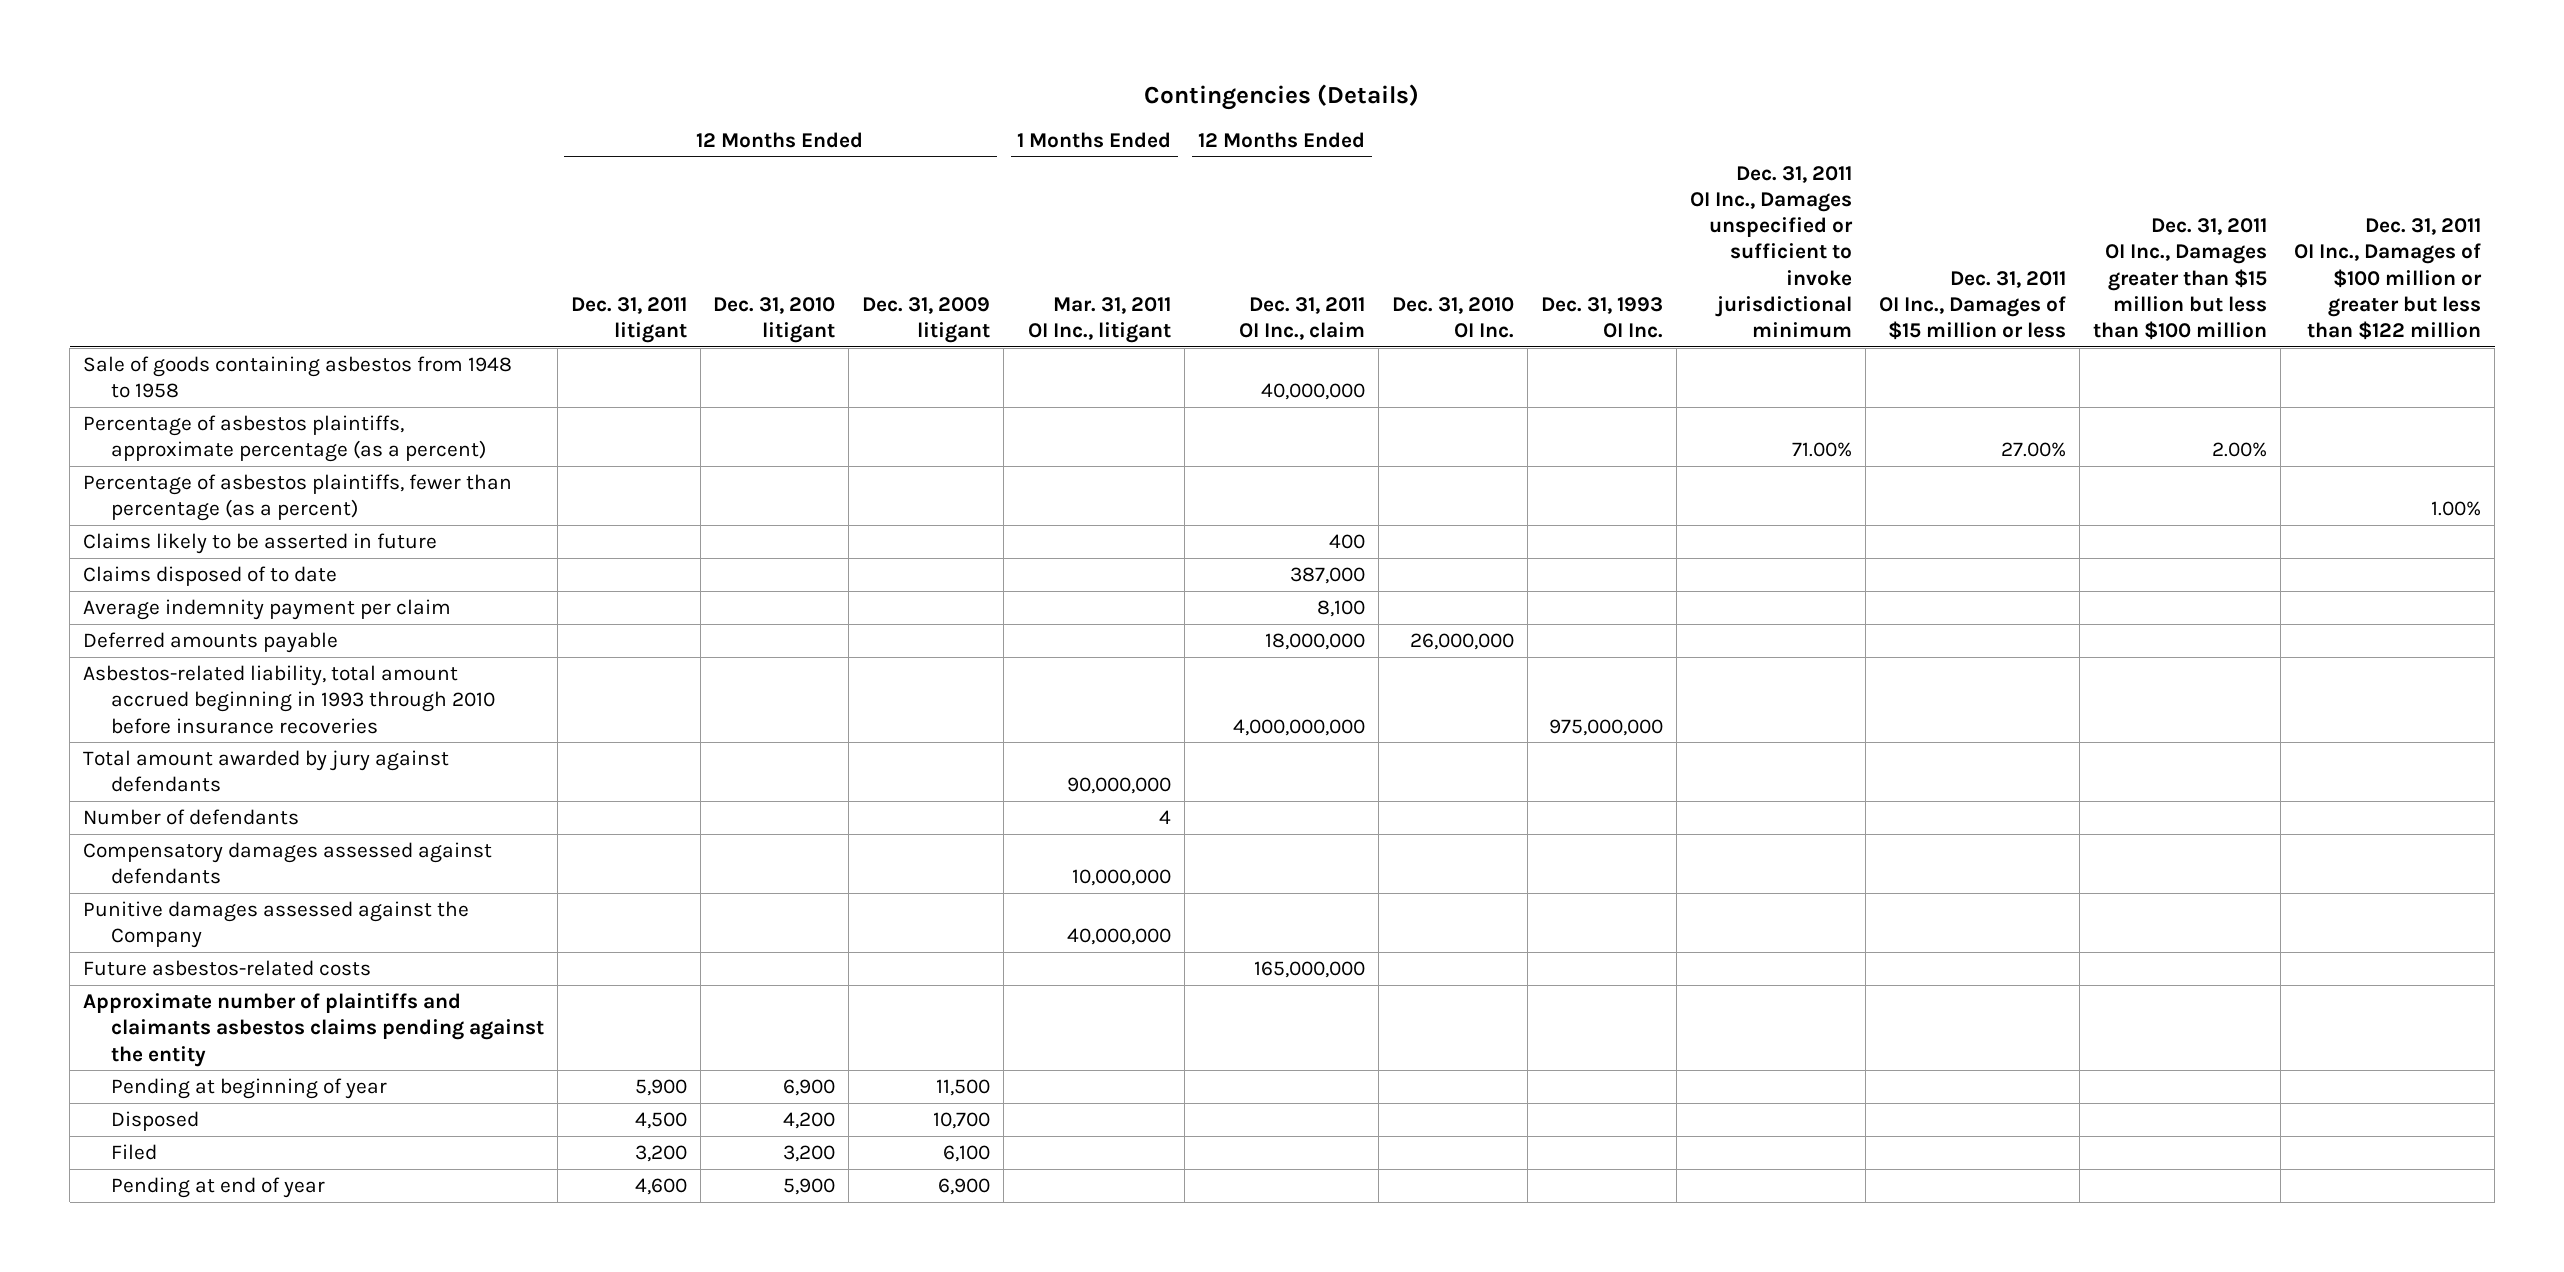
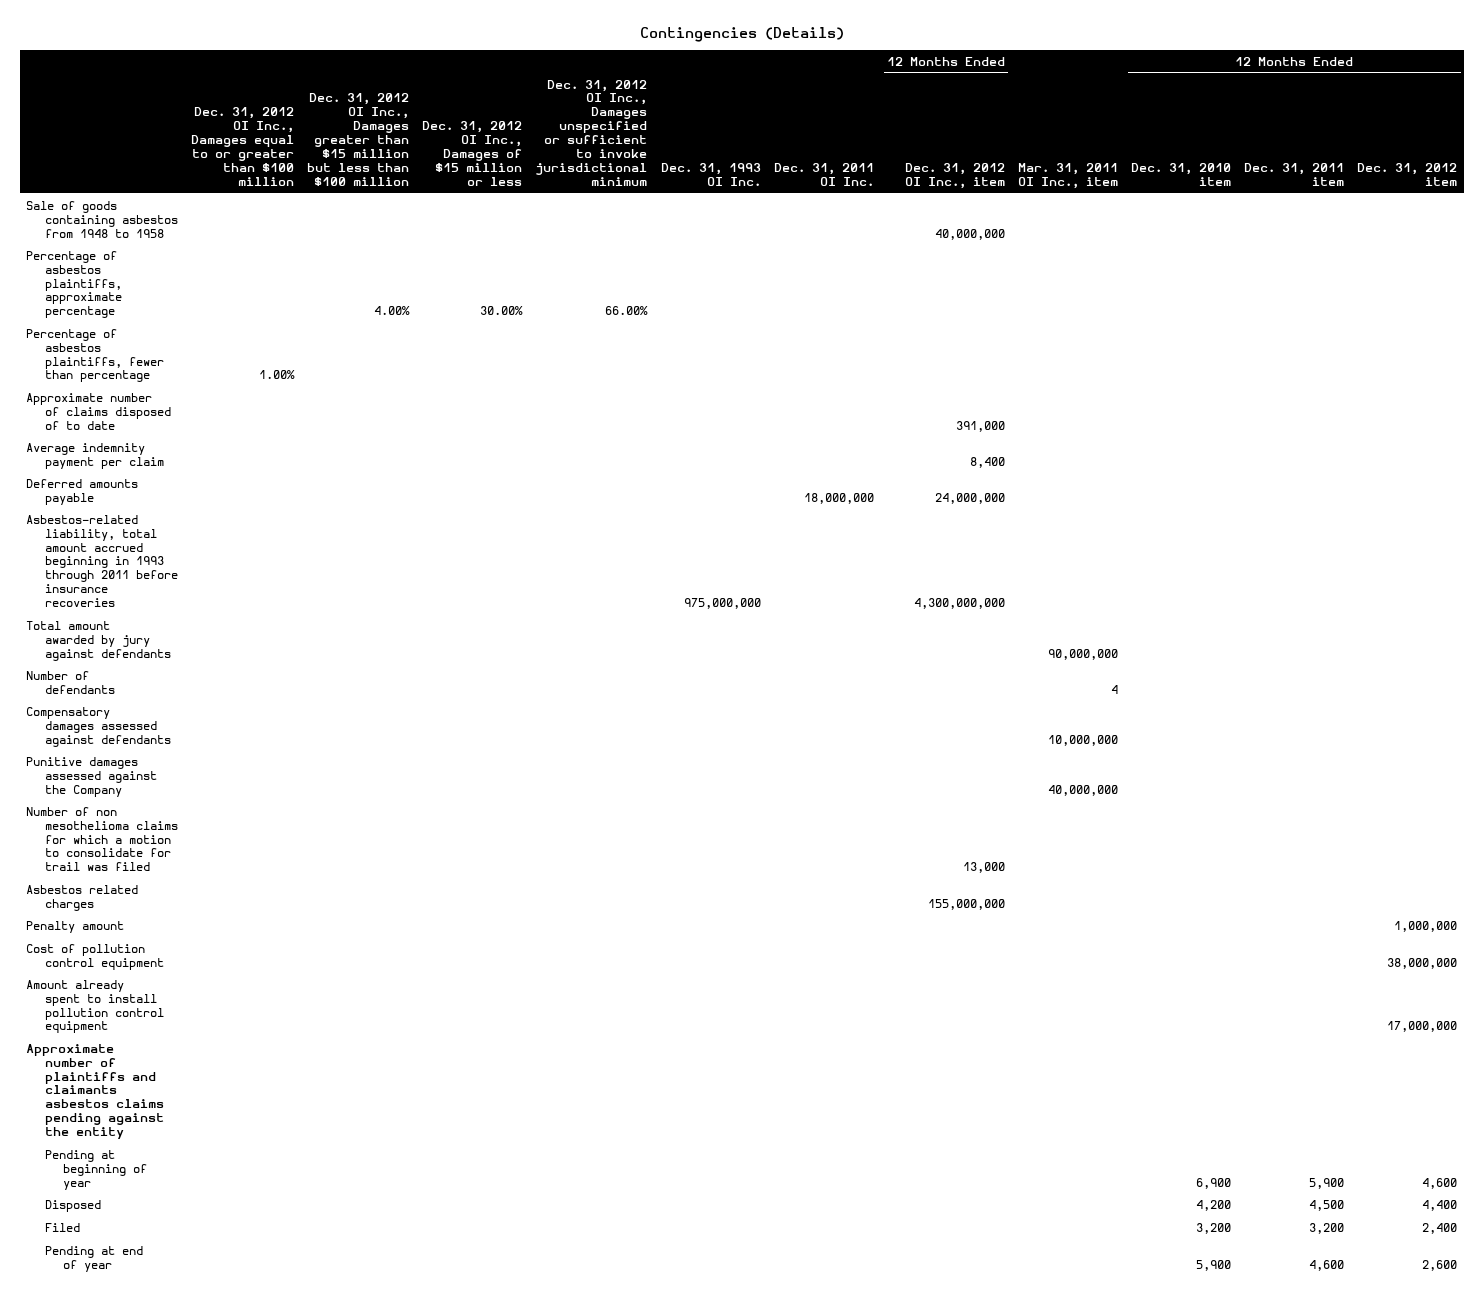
- | 12 Months Ended Dec. 31, 2011 litigant | 12 Months Ended Dec. 31, 2010 litigant | 12 Months Ended Dec. 31, 2009 litigant | 1 Months Ended Mar. 31, 2011 OI Inc., litigant | 12 Months Ended Dec. 31, 2011 OI Inc., claim | Dec. 31, 2010 OI Inc. | Dec. 31, 1993 OI Inc. | Dec. 31, 2011 OI Inc., Damages unspecified or sufficient to invoke jurisdictional minimum | Dec. 31, 2011 OI Inc., Damages of $15 million or less | Dec. 31, 2011 OI Inc., Damages greater than $15 million but less than $100 million | Dec. 31, 2011 OI Inc., Damages of $100 million or greater but less than $122 million
+ | Dec. 31, 2012 OI Inc., Damages equal to or greater than $100 million | Dec. 31, 2012 OI Inc., Damages greater than $15 million but less than $100 million | Dec. 31, 2012 OI Inc., Damages of $15 million or less | Dec. 31, 2012 OI Inc., Damages unspecified or sufficient to invoke jurisdictional minimum | Dec. 31, 1993 OI Inc. | Dec. 31, 2011 OI Inc. | 12 Months Ended Dec. 31, 2012 OI Inc., item | Mar. 31, 2011 OI Inc., item | 12 Months Ended Dec. 31, 2010 item | 12 Months Ended Dec. 31, 2011 item | 12 Months Ended Dec. 31, 2012 item
- Percentage of asbestos plaintiffs, approximate percentage (as a percent) | | | | | | | | 71.00% | 27.00% | 2.00% |
- Percentage of asbestos plaintiffs, fewer than percentage (as a percent) | | | | | | | | | | | 1.00%
- Claims likely to be asserted in future | | | | | 400 | | | | | |
- Claims disposed of to date | | | | | 387,000 | | | | | |
+ Percentage of asbestos plaintiffs, approximate percentage | | 4.00% | 30.00% | 66.00% | | | | | | |
+ Percentage of asbestos plaintiffs, fewer than percentage | 1.00% | | | | | | | | | |
+ Approximate number of claims disposed of to date | | | | | | | 391,000 | | | |
- Asbestos-related liability, total amount accrued beginning in 1993 through 2010 before insurance recoveries | | | | | 4,000,000,000 | | 975,000,000 | | | |
+ Asbestos-related liability, total amount accrued beginning in 1993 through 2011 before insurance recoveries | | | | | 975,000,000 | | 4,300,000,000 | | | |
- Future asbestos-related costs | | | | | 165,000,000 | | | | | |
+ Number of non mesothelioma claims for which a motion to consolidate for trail was filed | | | | | | | 13,000 | | | |
+ Asbestos related charges | | | | | | | 155,000,000 | | | |
+ Penalty amount | | | | | | | | | | | 1,000,000
+ Cost of pollution control equipment | | | | | | | | | | | 38,000,000
+ Amount already spent to install pollution control equipment | | | | | | | | | | | 17,000,000

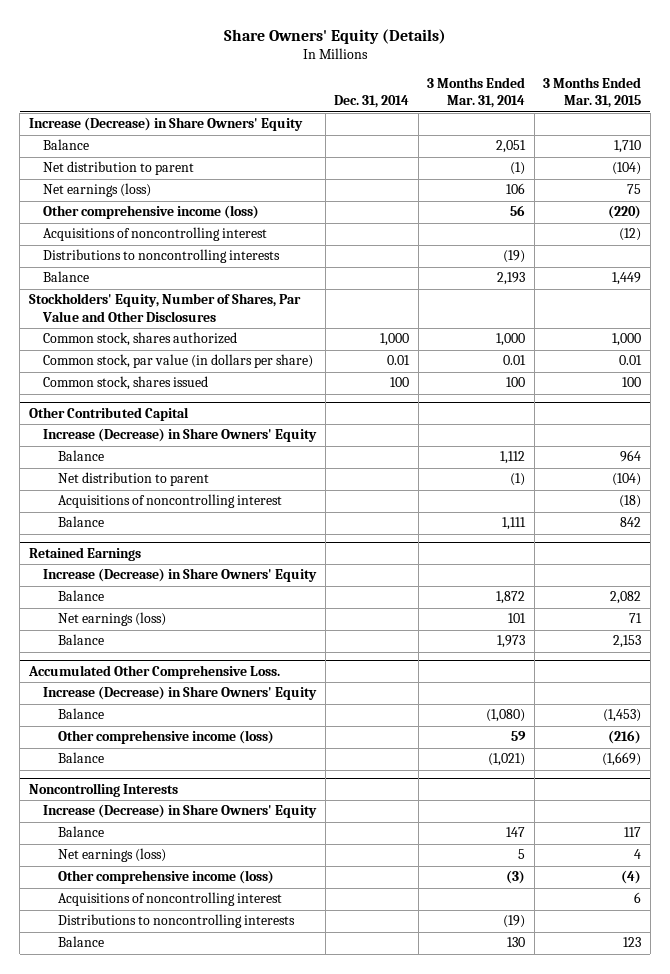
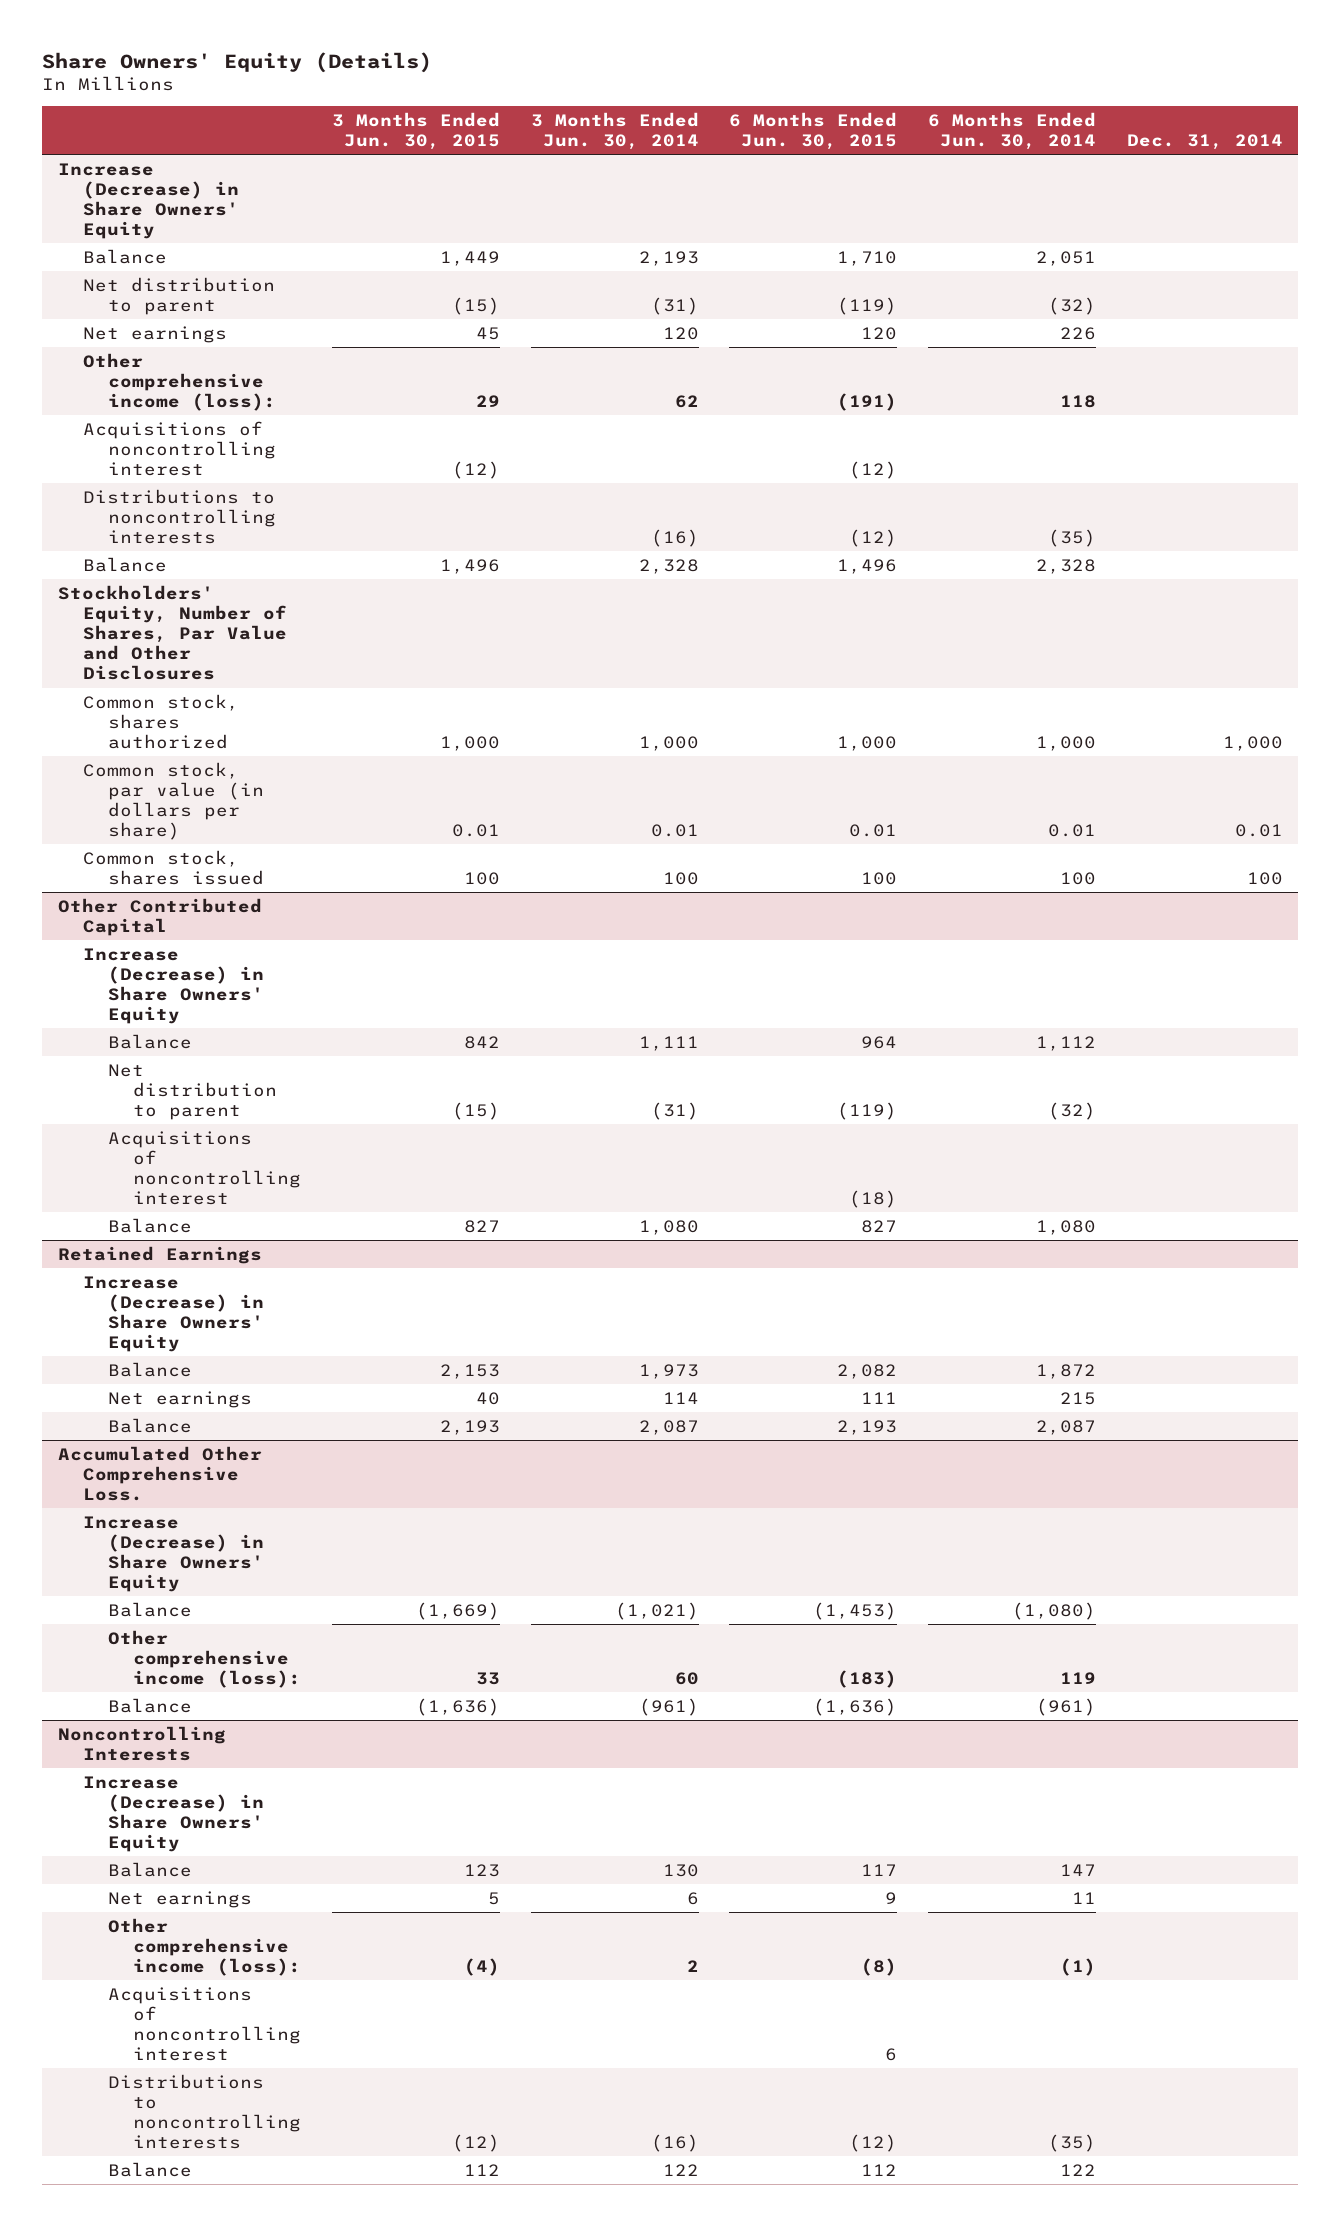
- | Dec. 31, 2014 | 3 Months Ended Mar. 31, 2014 | 3 Months Ended Mar. 31, 2015
+ | 3 Months Ended Jun. 30, 2015 | 3 Months Ended Jun. 30, 2014 | 6 Months Ended Jun. 30, 2015 | 6 Months Ended Jun. 30, 2014 | Dec. 31, 2014
- Net earnings (loss) | | 106 | 75
- Other comprehensive income (loss) | | 56 | (220)
+ Net earnings | 45 | 120 | 120 | 226 |
+ Other comprehensive income (loss): | 29 | 62 | (191) | 118 |
@ Retained Earnings
- Net earnings (loss) | | 101 | 71
+ Net earnings | 40 | 114 | 111 | 215 |
@ Accumulated Other Comprehensive Loss.
- Other comprehensive income (loss) | | 59 | (216)
+ Other comprehensive income (loss): | 33 | 60 | (183) | 119 |
@ Noncontrolling Interests
- Net earnings (loss) | | 5 | 4
- Other comprehensive income (loss) | | (3) | (4)
+ Net earnings | 5 | 6 | 9 | 11 |
+ Other comprehensive income (loss): | (4) | 2 | (8) | (1) |

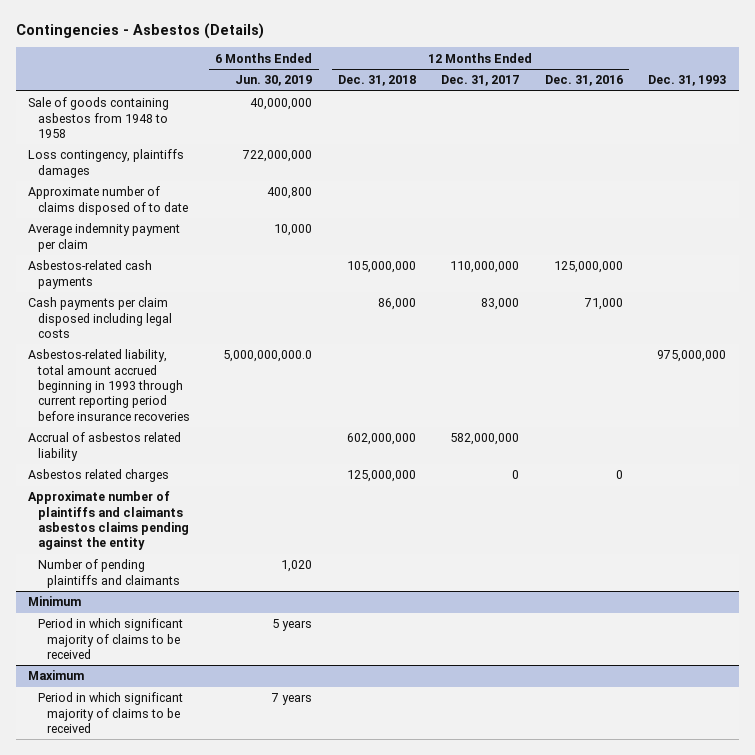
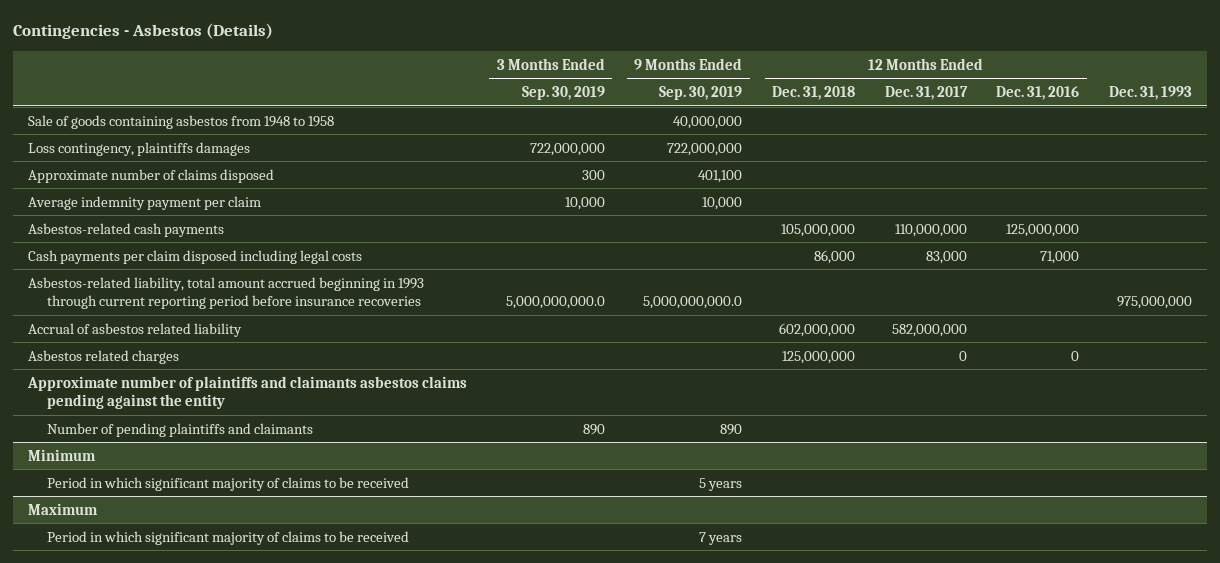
- | 6 Months Ended Jun. 30, 2019 | 12 Months Ended Dec. 31, 2018 | 12 Months Ended Dec. 31, 2017 | 12 Months Ended Dec. 31, 2016 | Dec. 31, 1993
+ | 3 Months Ended Sep. 30, 2019 | 9 Months Ended Sep. 30, 2019 | 12 Months Ended Dec. 31, 2018 | 12 Months Ended Dec. 31, 2017 | 12 Months Ended Dec. 31, 2016 | Dec. 31, 1993
- Approximate number of claims disposed of to date | 400,800 | | | |
+ Approximate number of claims disposed | 300 | 401,100 | | | |

